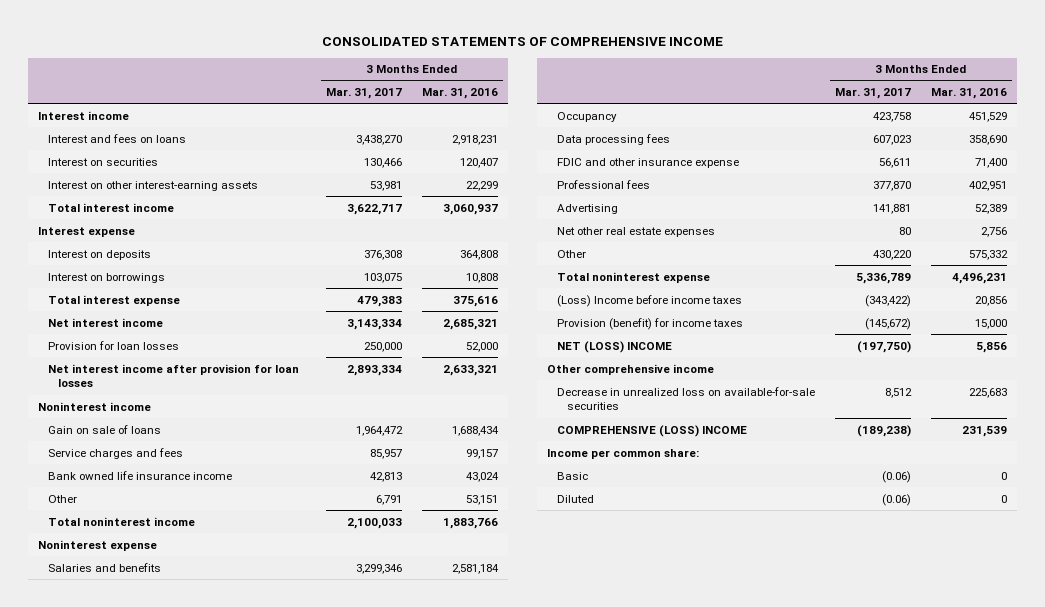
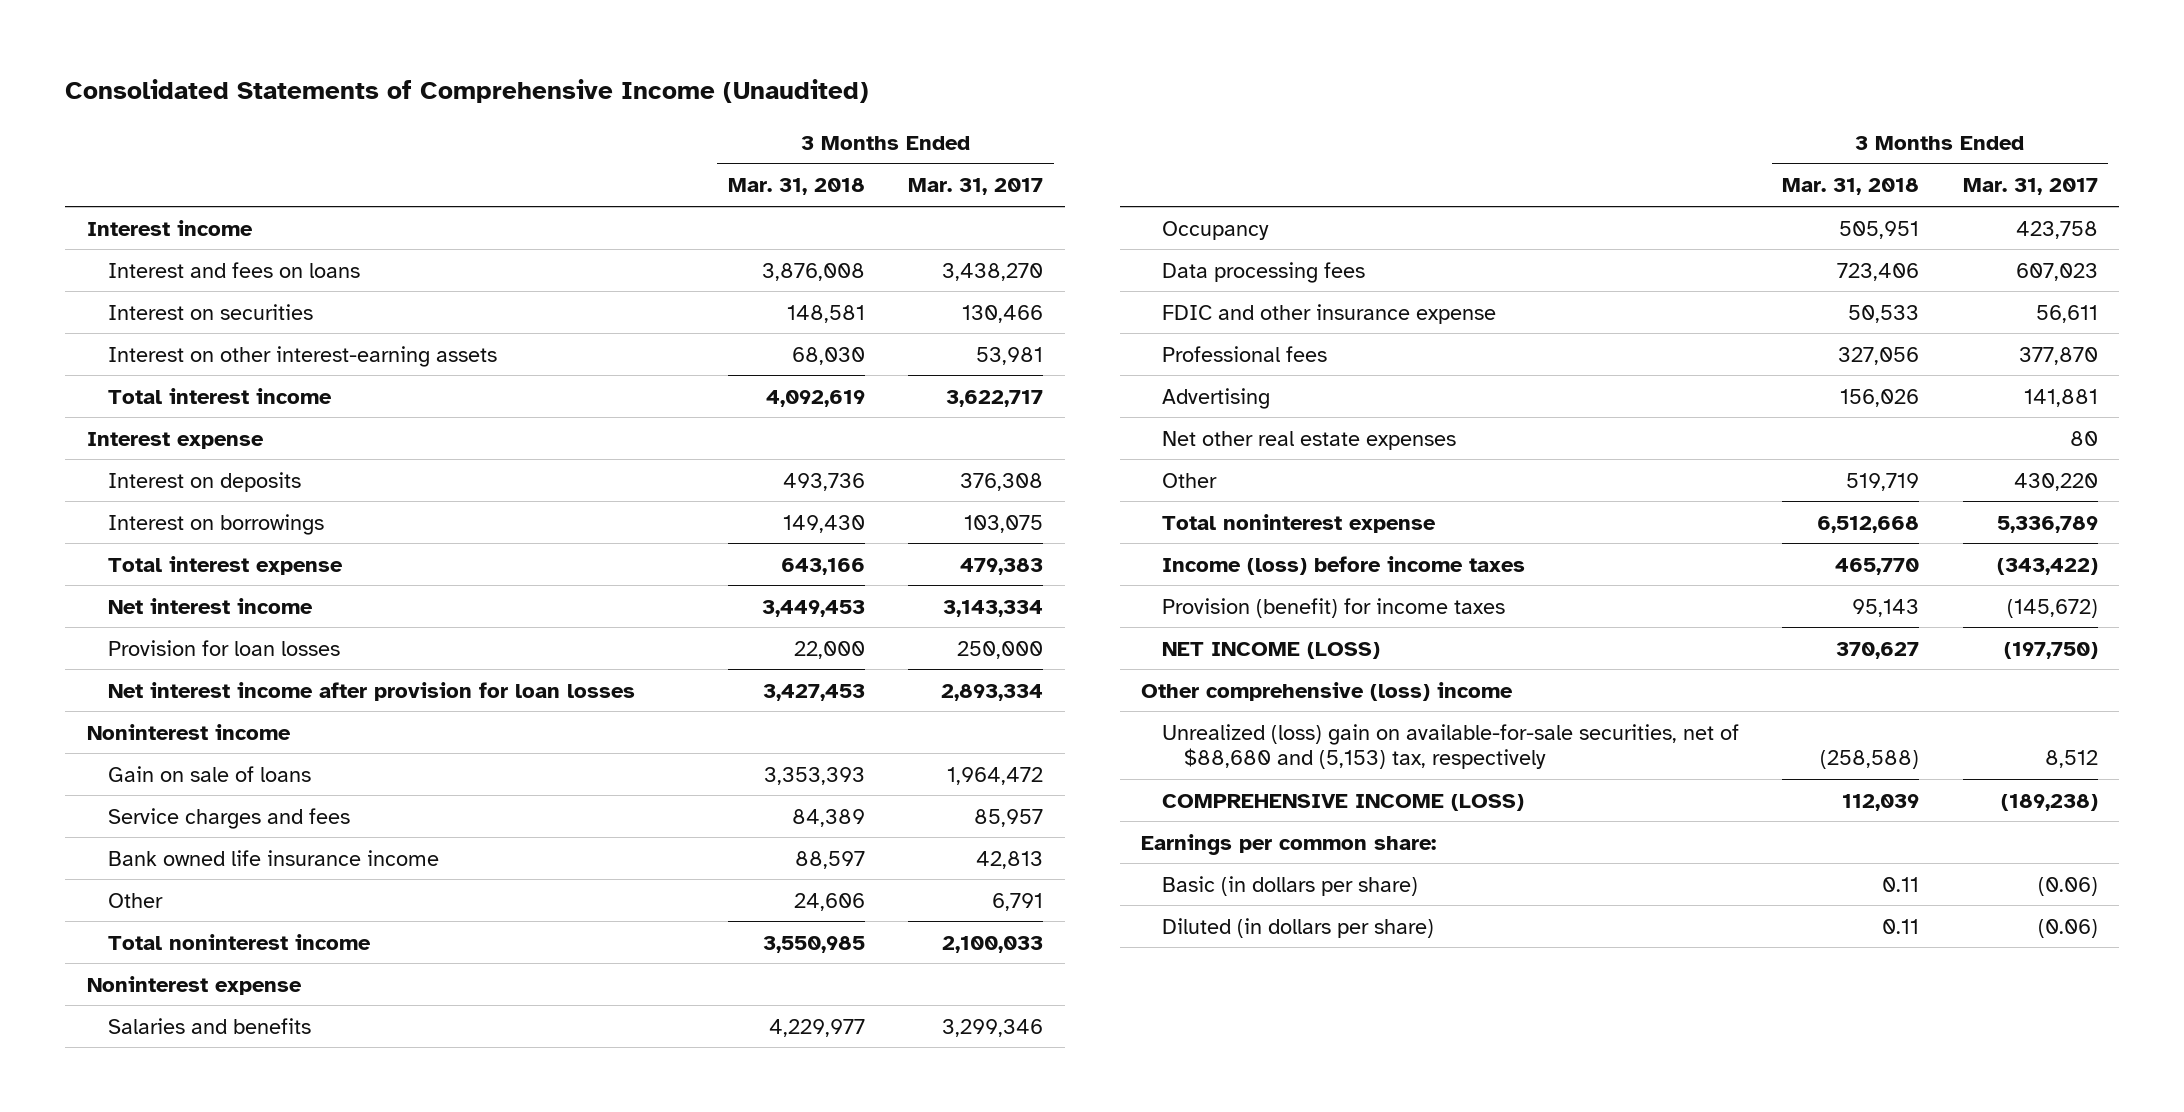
- CONSOLIDATED STATEMENTS OF COMPREHENSIVE INCOME
+ Consolidated Statements of Comprehensive Income (Unaudited)
- | 3 Months Ended Mar. 31, 2017 | 3 Months Ended Mar. 31, 2016
+ | 3 Months Ended Mar. 31, 2018 | 3 Months Ended Mar. 31, 2017
- (Loss) Income before income taxes | (343,422) | 20,856
+ Income (loss) before income taxes | 465,770 | (343,422)
- NET (LOSS) INCOME | (197,750) | 5,856
- Other comprehensive income
- Decrease in unrealized loss on available-for-sale securities | 8,512 | 225,683
- COMPREHENSIVE (LOSS) INCOME | (189,238) | 231,539
- Income per common share:
- Basic | (0.06) | 0
- Diluted | (0.06) | 0
+ NET INCOME (LOSS) | 370,627 | (197,750)
+ Other comprehensive (loss) income
+ Unrealized (loss) gain on available-for-sale securities, net of $88,680 and (5,153) tax, respectively | (258,588) | 8,512
+ COMPREHENSIVE INCOME (LOSS) | 112,039 | (189,238)
+ Earnings per common share:
+ Basic (in dollars per share) | 0.11 | (0.06)
+ Diluted (in dollars per share) | 0.11 | (0.06)

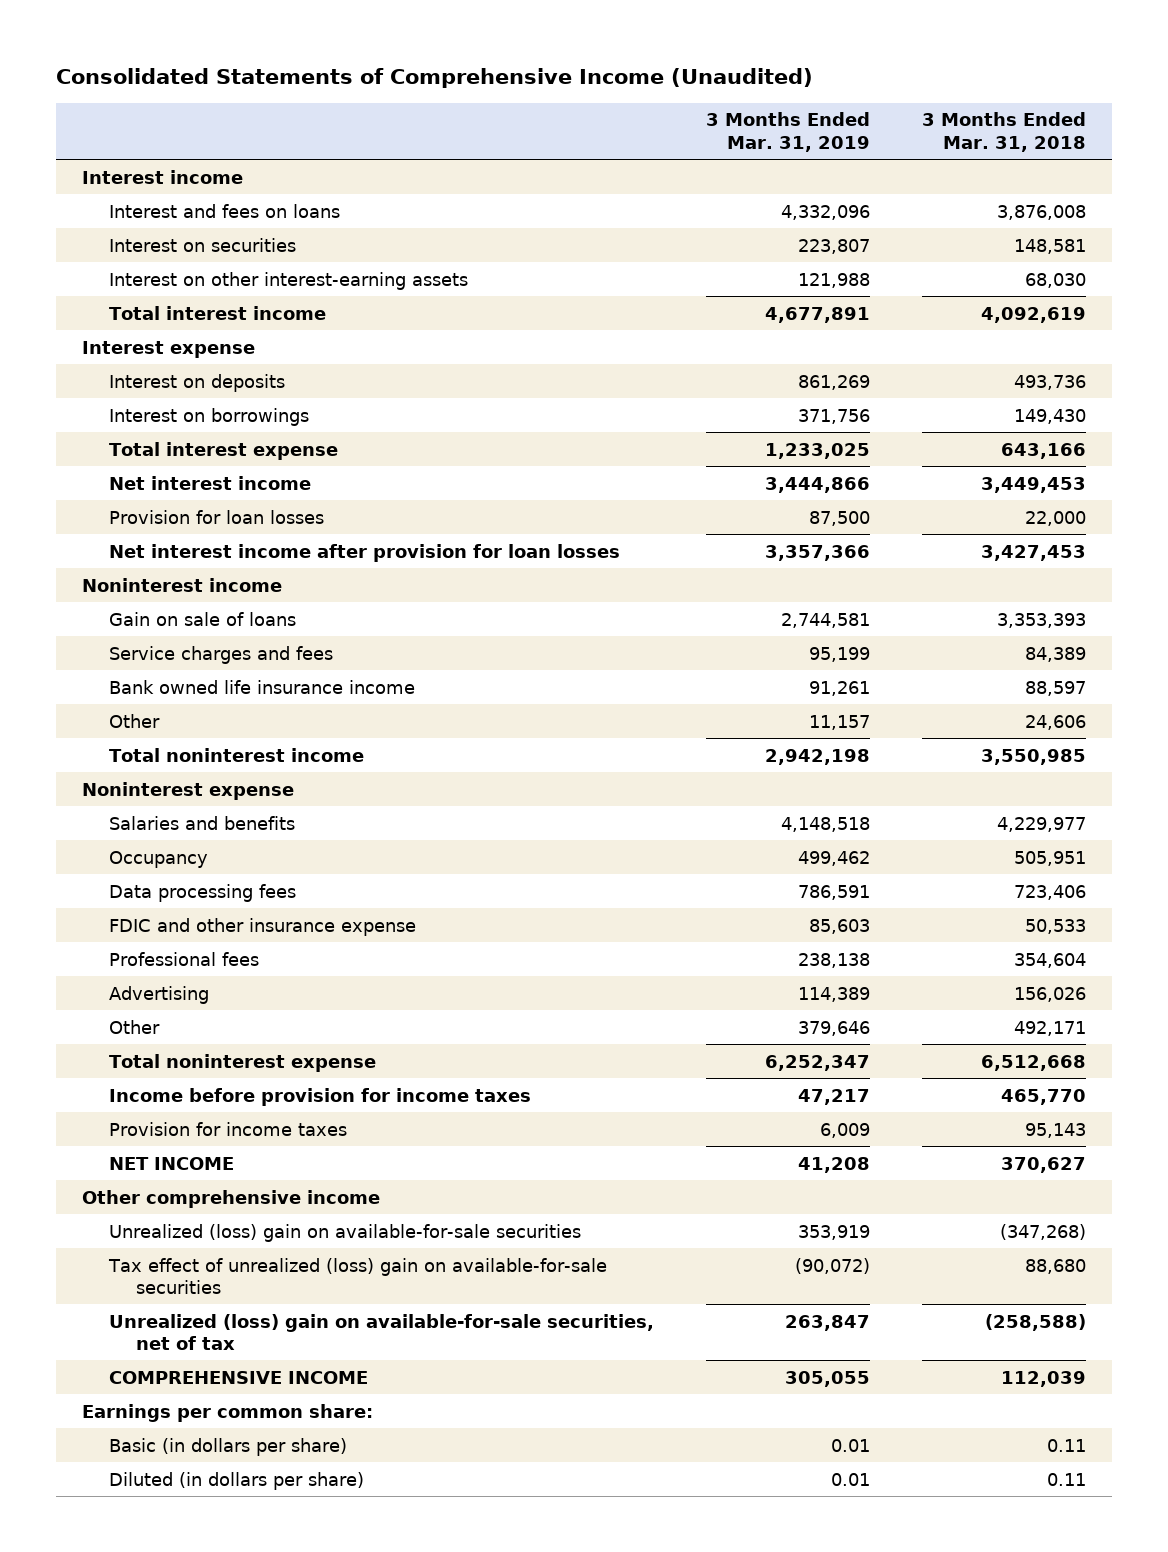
- | 3 Months Ended Mar. 31, 2018 | 3 Months Ended Mar. 31, 2017
+ | 3 Months Ended Mar. 31, 2019 | 3 Months Ended Mar. 31, 2018
- Professional fees | 327,056 | 377,870
+ Professional fees | 238,138 | 354,604
- Net other real estate expenses | | 80
- Other | 519,719 | 430,220
+ Other | 379,646 | 492,171
- Income (loss) before income taxes | 465,770 | (343,422)
- Provision (benefit) for income taxes | 95,143 | (145,672)
- NET INCOME (LOSS) | 370,627 | (197,750)
- Other comprehensive (loss) income
- Unrealized (loss) gain on available-for-sale securities, net of $88,680 and (5,153) tax, respectively | (258,588) | 8,512
- COMPREHENSIVE INCOME (LOSS) | 112,039 | (189,238)
+ Income before provision for income taxes | 47,217 | 465,770
+ Provision for income taxes | 6,009 | 95,143
+ NET INCOME | 41,208 | 370,627
+ Other comprehensive income
+ Unrealized (loss) gain on available-for-sale securities | 353,919 | (347,268)
+ Tax effect of unrealized (loss) gain on available-for-sale securities | (90,072) | 88,680
+ Unrealized (loss) gain on available-for-sale securities, net of tax | 263,847 | (258,588)
+ COMPREHENSIVE INCOME | 305,055 | 112,039

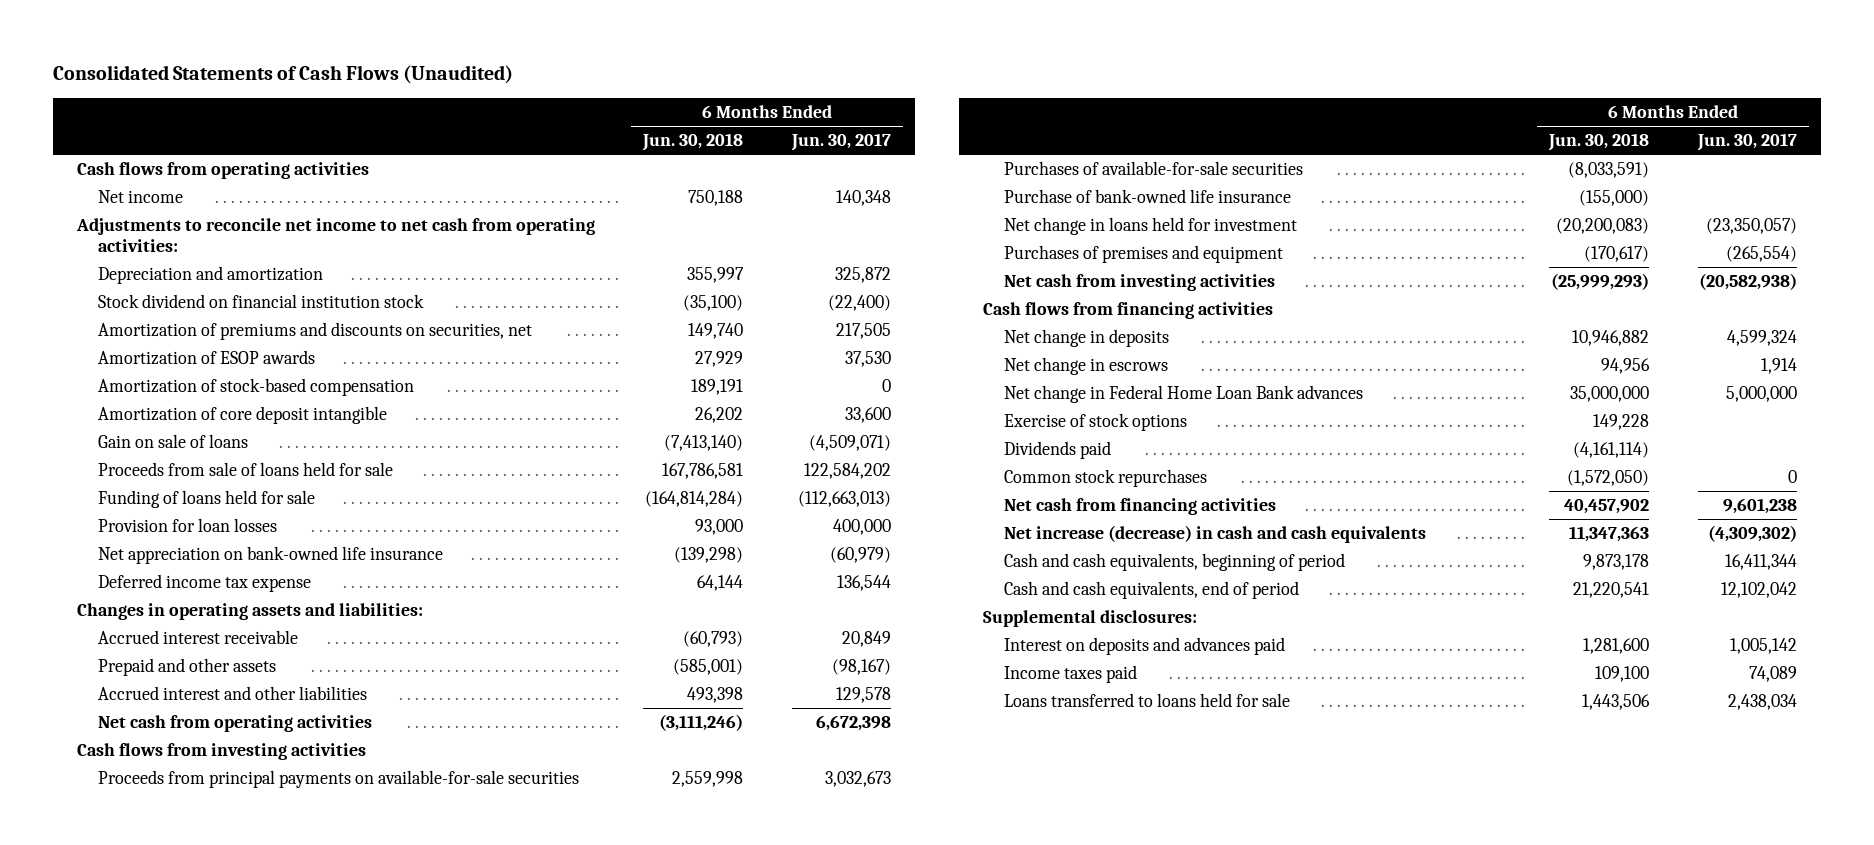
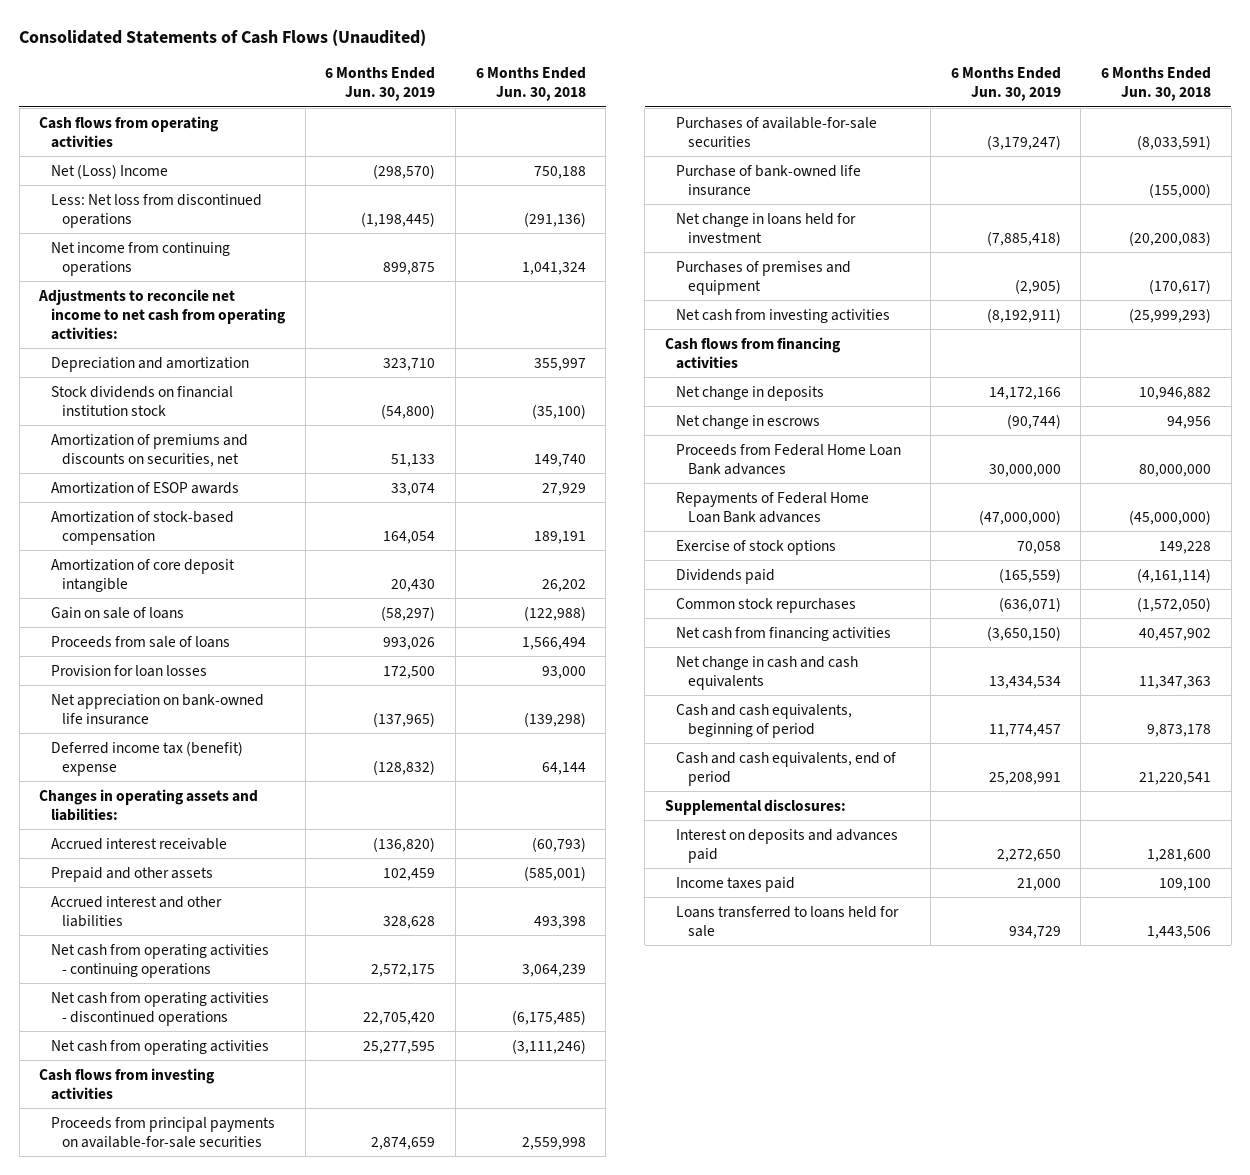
- | 6 Months Ended Jun. 30, 2018 | 6 Months Ended Jun. 30, 2017
+ | 6 Months Ended Jun. 30, 2019 | 6 Months Ended Jun. 30, 2018
- Net income | 750,188 | 140,348
+ Net (Loss) Income | (298,570) | 750,188
+ Less: Net loss from discontinued operations | (1,198,445) | (291,136)
+ Net income from continuing operations | 899,875 | 1,041,324
- Stock dividend on financial institution stock | (35,100) | (22,400)
+ Stock dividends on financial institution stock | (54,800) | (35,100)
- Gain on sale of loans | (7,413,140) | (4,509,071)
- Proceeds from sale of loans held for sale | 167,786,581 | 122,584,202
- Funding of loans held for sale | (164,814,284) | (112,663,013)
+ Gain on sale of loans | (58,297) | (122,988)
+ Proceeds from sale of loans | 993,026 | 1,566,494
- Deferred income tax expense | 64,144 | 136,544
+ Deferred income tax (benefit) expense | (128,832) | 64,144
+ Net cash from operating activities - continuing operations | 2,572,175 | 3,064,239
+ Net cash from operating activities - discontinued operations | 22,705,420 | (6,175,485)
- Net change in Federal Home Loan Bank advances | 35,000,000 | 5,000,000
+ Proceeds from Federal Home Loan Bank advances | 30,000,000 | 80,000,000
+ Repayments of Federal Home Loan Bank advances | (47,000,000) | (45,000,000)
- Net increase (decrease) in cash and cash equivalents | 11,347,363 | (4,309,302)
+ Net change in cash and cash equivalents | 13,434,534 | 11,347,363

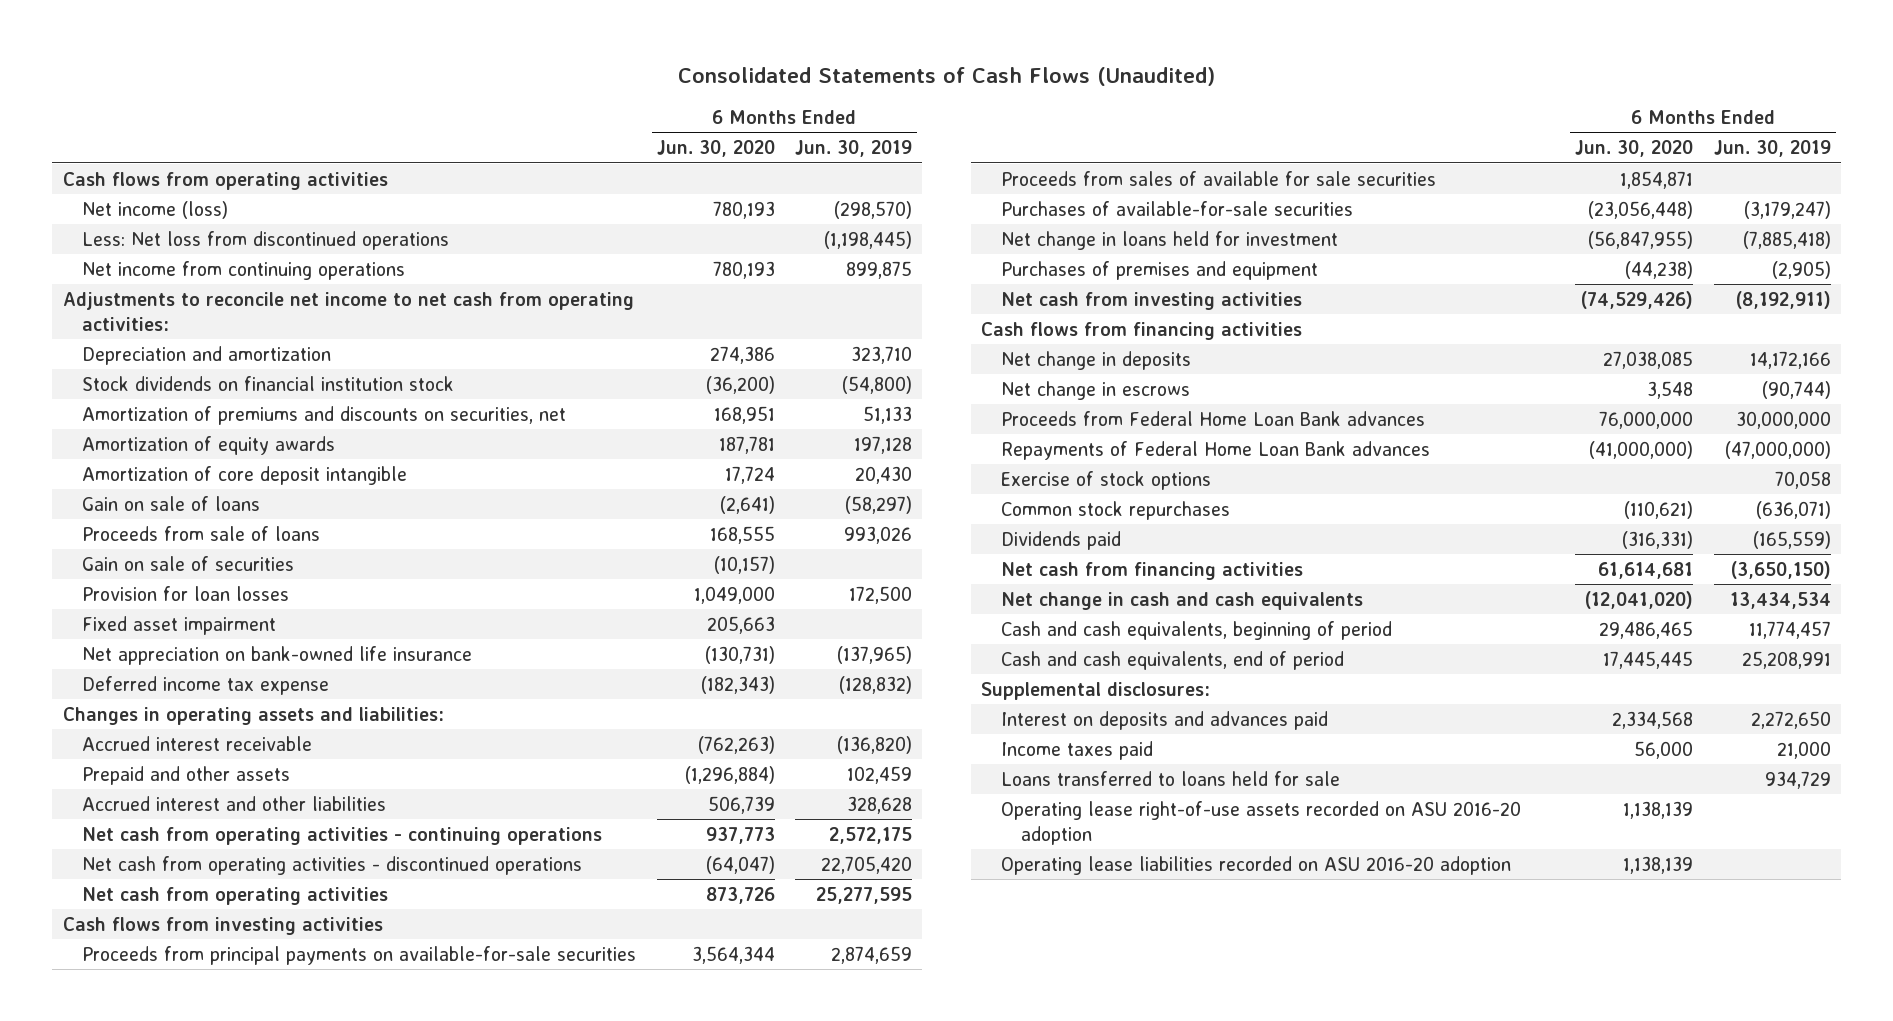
- | 6 Months Ended Jun. 30, 2019 | 6 Months Ended Jun. 30, 2018
+ | 6 Months Ended Jun. 30, 2020 | 6 Months Ended Jun. 30, 2019
- Net (Loss) Income | (298,570) | 750,188
+ Net income (loss) | 780,193 | (298,570)
- Amortization of ESOP awards | 33,074 | 27,929
- Amortization of stock-based compensation | 164,054 | 189,191
+ Amortization of equity awards | 187,781 | 197,128
+ Gain on sale of securities | (10,157) |
+ Fixed asset impairment | 205,663 |
- Deferred income tax (benefit) expense | (128,832) | 64,144
+ Deferred income tax expense | (182,343) | (128,832)
+ Proceeds from sales of available for sale securities | 1,854,871 |
- Purchase of bank-owned life insurance | | (155,000)
moved down: Dividends paid | (316,331) | (165,559)
+ Operating lease right-of-use assets recorded on ASU 2016-20 adoption | 1,138,139 |
+ Operating lease liabilities recorded on ASU 2016-20 adoption | 1,138,139 |

